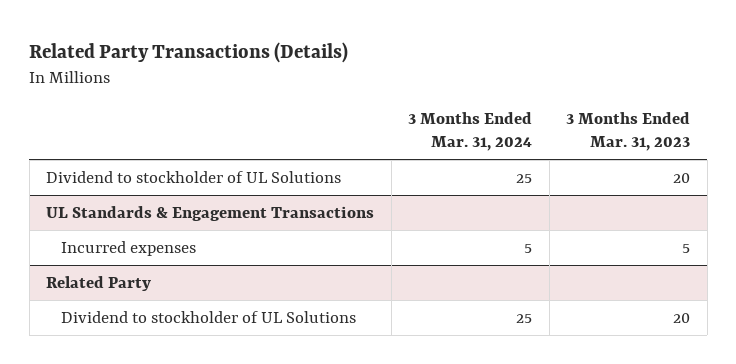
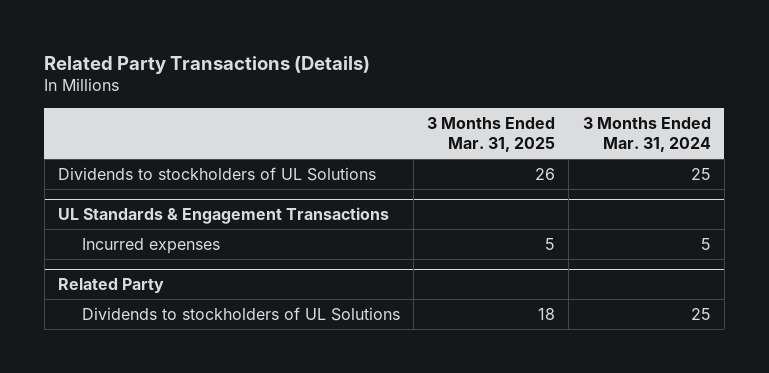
- | 3 Months Ended Mar. 31, 2024 | 3 Months Ended Mar. 31, 2023
+ | 3 Months Ended Mar. 31, 2025 | 3 Months Ended Mar. 31, 2024
- Dividend to stockholder of UL Solutions | 25 | 20
+ Dividends to stockholders of UL Solutions | 26 | 25
@ Related Party
- Dividend to stockholder of UL Solutions | 25 | 20
+ Dividends to stockholders of UL Solutions | 18 | 25

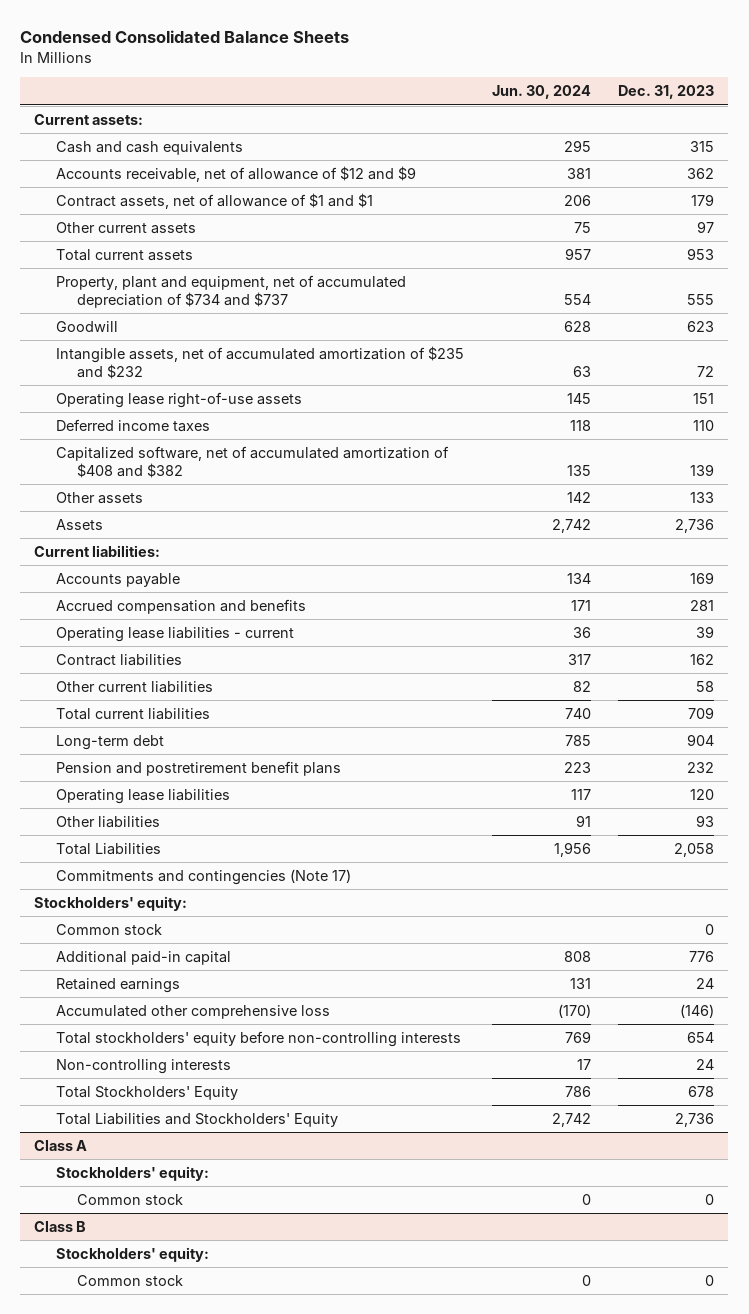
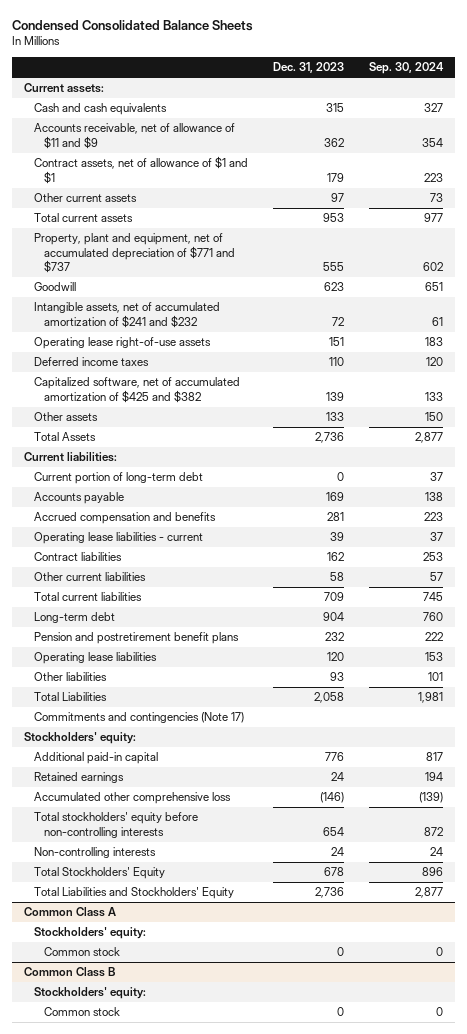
- | Jun. 30, 2024 | Dec. 31, 2023
+ | Dec. 31, 2023 | Sep. 30, 2024
- Accounts receivable, net of allowance of $12 and $9 | 381 | 362
+ Accounts receivable, net of allowance of $11 and $9 | 362 | 354
- Property, plant and equipment, net of accumulated depreciation of $734 and $737 | 554 | 555
+ Property, plant and equipment, net of accumulated depreciation of $771 and $737 | 555 | 602
- Intangible assets, net of accumulated amortization of $235 and $232 | 63 | 72
+ Intangible assets, net of accumulated amortization of $241 and $232 | 72 | 61
- Capitalized software, net of accumulated amortization of $408 and $382 | 135 | 139
+ Capitalized software, net of accumulated amortization of $425 and $382 | 139 | 133
- Assets | 2,742 | 2,736
+ Total Assets | 2,736 | 2,877
+ Current portion of long-term debt | 0 | 37
- Common stock | | 0
- Class A
+ Common Class A
- Class B
+ Common Class B

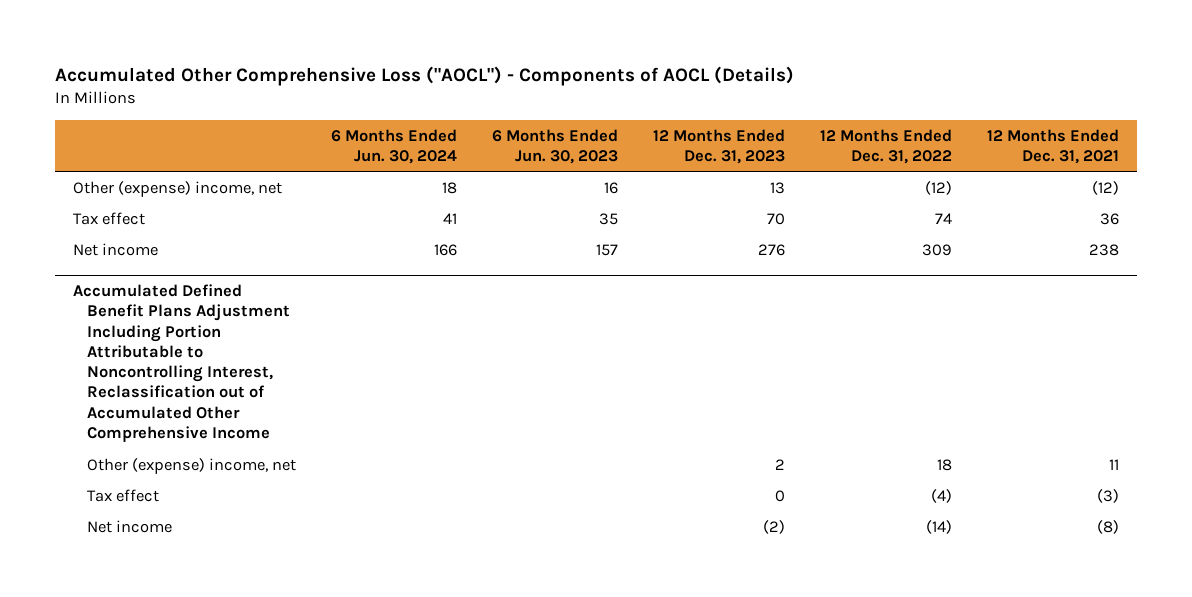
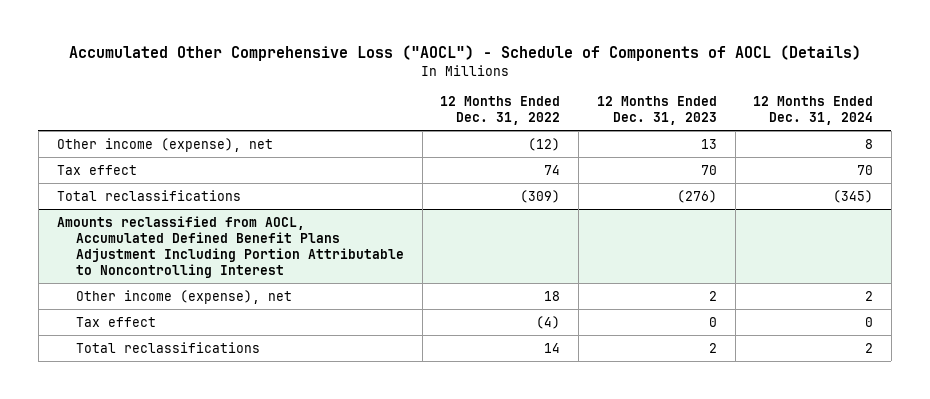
- Accumulated Other Comprehensive Loss ("AOCL") - Components of AOCL (Details)
+ Accumulated Other Comprehensive Loss ("AOCL") - Schedule of Components of AOCL (Details)
- | 6 Months Ended Jun. 30, 2024 | 6 Months Ended Jun. 30, 2023 | 12 Months Ended Dec. 31, 2023 | 12 Months Ended Dec. 31, 2022 | 12 Months Ended Dec. 31, 2021
+ | 12 Months Ended Dec. 31, 2022 | 12 Months Ended Dec. 31, 2023 | 12 Months Ended Dec. 31, 2024
- Other (expense) income, net | 18 | 16 | 13 | (12) | (12)
+ Other income (expense), net | (12) | 13 | 8
- Net income | 166 | 157 | 276 | 309 | 238
- Accumulated Defined Benefit Plans Adjustment Including Portion Attributable to Noncontrolling Interest, Reclassification out of Accumulated Other Comprehensive Income
- Other (expense) income, net | | | 2 | 18 | 11
+ Total reclassifications | (309) | (276) | (345)
+ Amounts reclassified from AOCL, Accumulated Defined Benefit Plans Adjustment Including Portion Attributable to Noncontrolling Interest
+ Other income (expense), net | 18 | 2 | 2
- Net income | | | (2) | (14) | (8)
+ Total reclassifications | 14 | 2 | 2

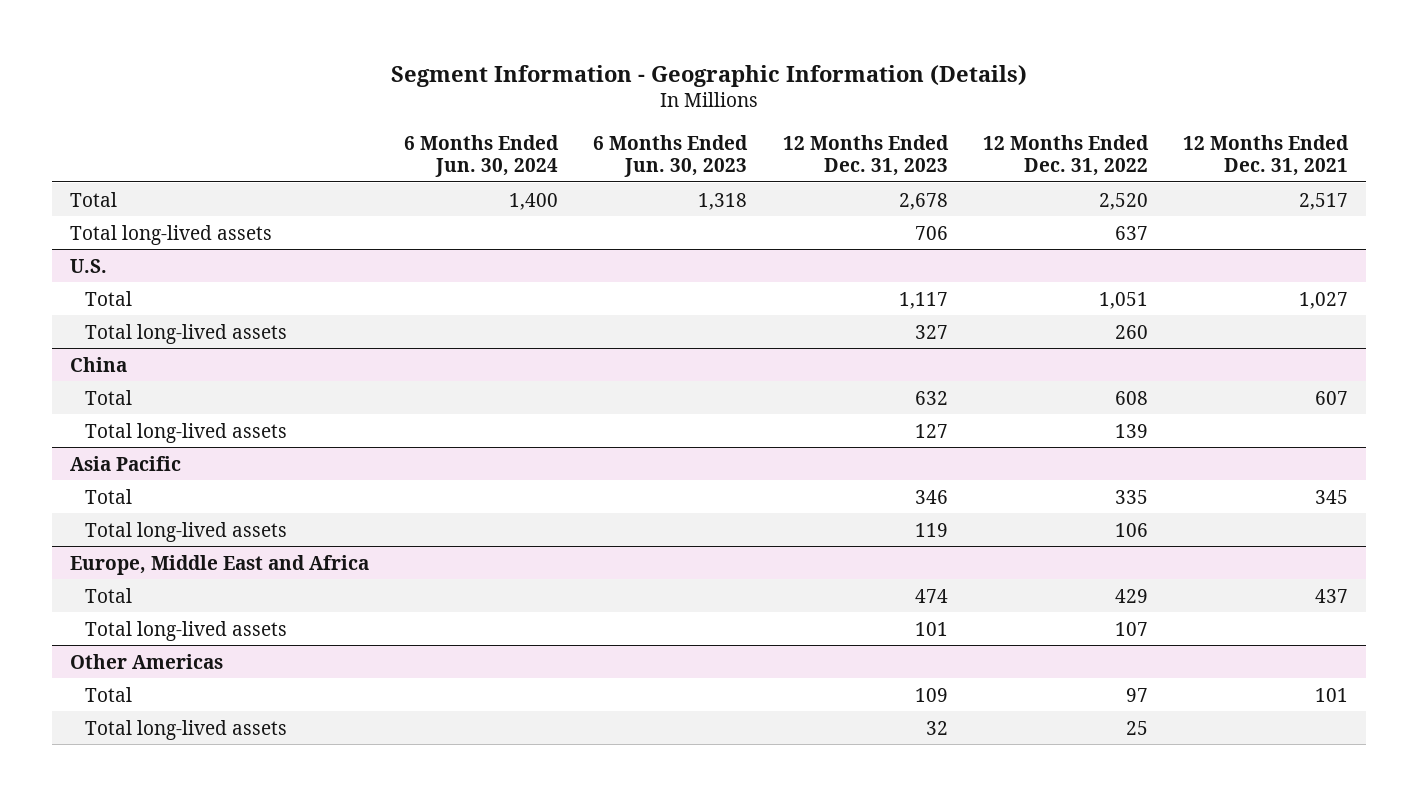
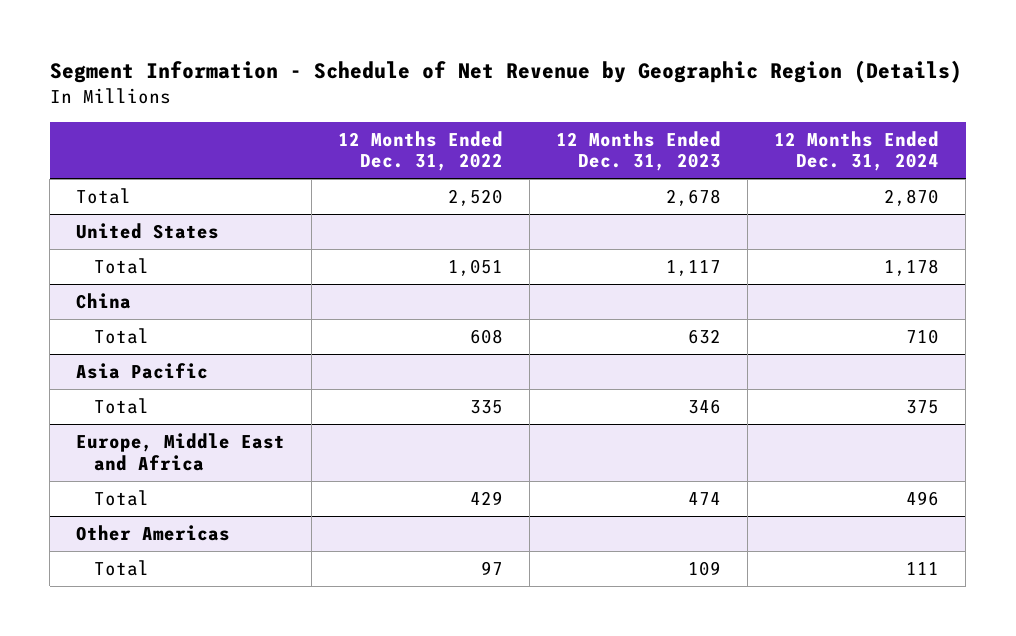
- Segment Information - Geographic Information (Details)
+ Segment Information - Schedule of Net Revenue by Geographic Region (Details)
- | 6 Months Ended Jun. 30, 2024 | 6 Months Ended Jun. 30, 2023 | 12 Months Ended Dec. 31, 2023 | 12 Months Ended Dec. 31, 2022 | 12 Months Ended Dec. 31, 2021
+ | 12 Months Ended Dec. 31, 2022 | 12 Months Ended Dec. 31, 2023 | 12 Months Ended Dec. 31, 2024
- Total long-lived assets | | | 706 | 637 |
- U.S.
+ United States
- Total long-lived assets | | | 327 | 260 |
@ China
- Total long-lived assets | | | 127 | 139 |
@ Asia Pacific
- Total long-lived assets | | | 119 | 106 |
@ Europe, Middle East and Africa
- Total long-lived assets | | | 101 | 107 |
@ Other Americas
- Total long-lived assets | | | 32 | 25 |

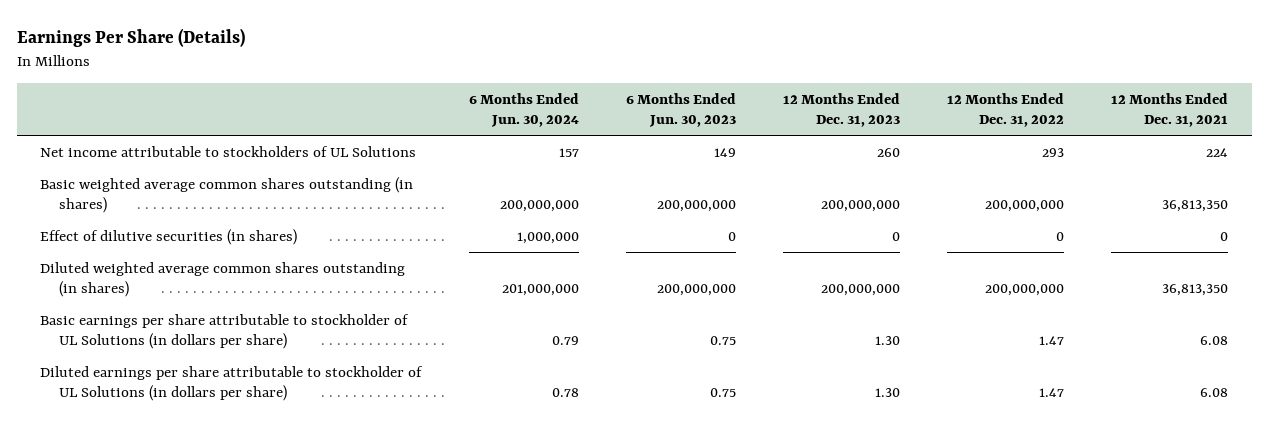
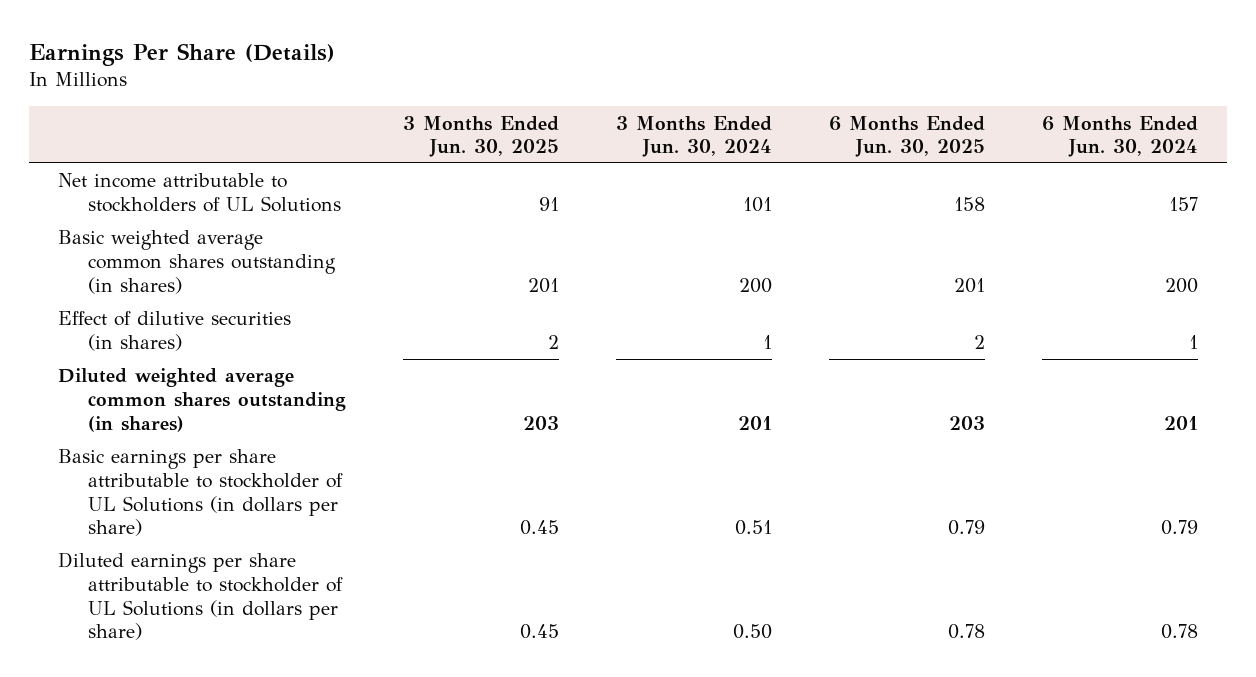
- | 6 Months Ended Jun. 30, 2024 | 6 Months Ended Jun. 30, 2023 | 12 Months Ended Dec. 31, 2023 | 12 Months Ended Dec. 31, 2022 | 12 Months Ended Dec. 31, 2021
+ | 3 Months Ended Jun. 30, 2025 | 3 Months Ended Jun. 30, 2024 | 6 Months Ended Jun. 30, 2025 | 6 Months Ended Jun. 30, 2024
- Basic weighted average common shares outstanding (in shares) | 200,000,000 | 200,000,000 | 200,000,000 | 200,000,000 | 36,813,350
- Effect of dilutive securities (in shares) | 1,000,000 | 0 | 0 | 0 | 0
- Diluted weighted average common shares outstanding (in shares) | 201,000,000 | 200,000,000 | 200,000,000 | 200,000,000 | 36,813,350
+ Basic weighted average common shares outstanding (in shares) | 201 | 200 | 201 | 200
+ Effect of dilutive securities (in shares) | 2 | 1 | 2 | 1
+ Diluted weighted average common shares outstanding (in shares) | 203 | 201 | 203 | 201

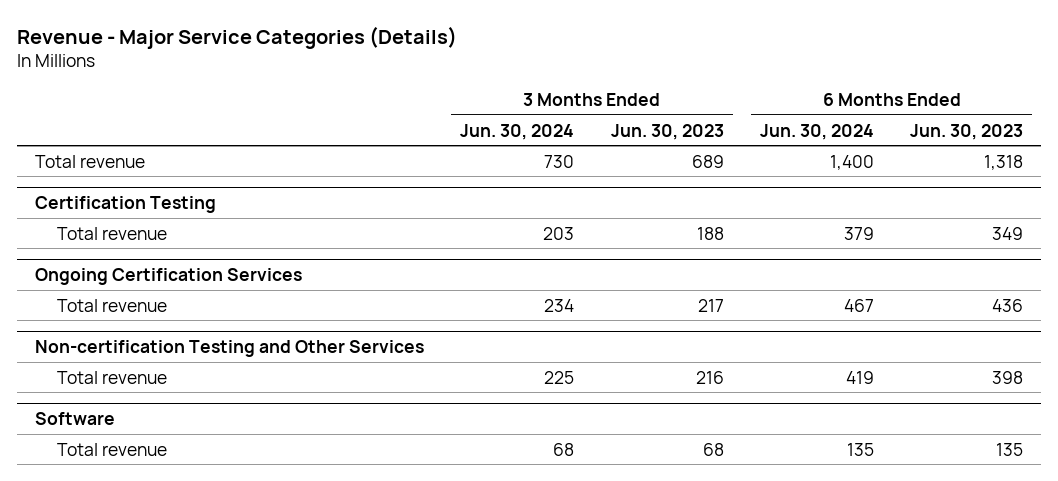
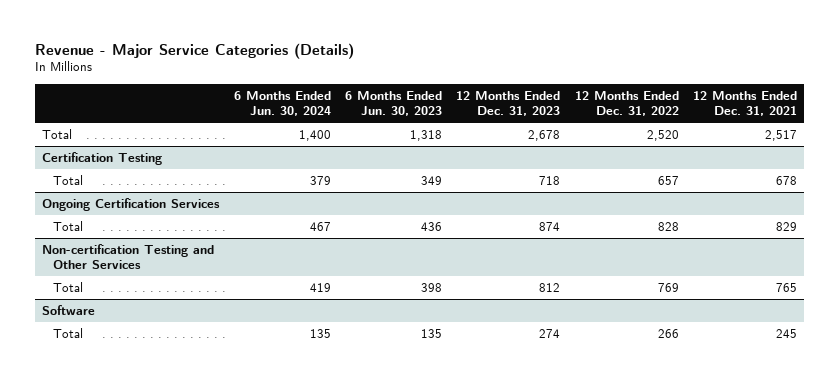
- | 3 Months Ended Jun. 30, 2024 | 3 Months Ended Jun. 30, 2023 | 6 Months Ended Jun. 30, 2024 | 6 Months Ended Jun. 30, 2023
+ | 6 Months Ended Jun. 30, 2024 | 6 Months Ended Jun. 30, 2023 | 12 Months Ended Dec. 31, 2023 | 12 Months Ended Dec. 31, 2022 | 12 Months Ended Dec. 31, 2021
- Total revenue | 730 | 689 | 1,400 | 1,318
+ Total | 1,400 | 1,318 | 2,678 | 2,520 | 2,517
@ Certification Testing
- Total revenue | 203 | 188 | 379 | 349
+ Total | 379 | 349 | 718 | 657 | 678
@ Ongoing Certification Services
- Total revenue | 234 | 217 | 467 | 436
+ Total | 467 | 436 | 874 | 828 | 829
@ Non-certification Testing and Other Services
- Total revenue | 225 | 216 | 419 | 398
+ Total | 419 | 398 | 812 | 769 | 765
@ Software
- Total revenue | 68 | 68 | 135 | 135
+ Total | 135 | 135 | 274 | 266 | 245

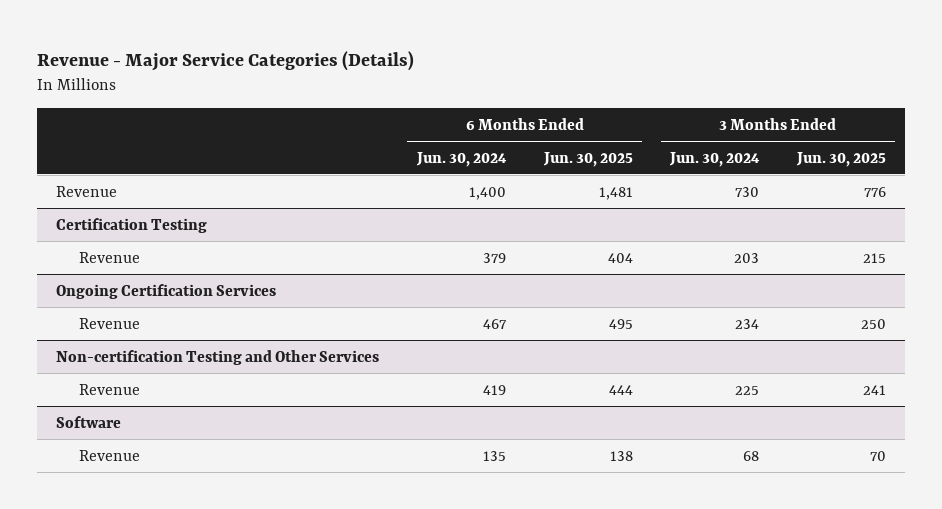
- | 6 Months Ended Jun. 30, 2024 | 6 Months Ended Jun. 30, 2023 | 12 Months Ended Dec. 31, 2023 | 12 Months Ended Dec. 31, 2022 | 12 Months Ended Dec. 31, 2021
+ | 6 Months Ended Jun. 30, 2024 | 6 Months Ended Jun. 30, 2025 | 3 Months Ended Jun. 30, 2024 | 3 Months Ended Jun. 30, 2025
- Total | 1,400 | 1,318 | 2,678 | 2,520 | 2,517
+ Revenue | 1,400 | 1,481 | 730 | 776
@ Certification Testing
- Total | 379 | 349 | 718 | 657 | 678
+ Revenue | 379 | 404 | 203 | 215
@ Ongoing Certification Services
- Total | 467 | 436 | 874 | 828 | 829
+ Revenue | 467 | 495 | 234 | 250
@ Non-certification Testing and Other Services
- Total | 419 | 398 | 812 | 769 | 765
+ Revenue | 419 | 444 | 225 | 241
@ Software
- Total | 135 | 135 | 274 | 266 | 245
+ Revenue | 135 | 138 | 68 | 70

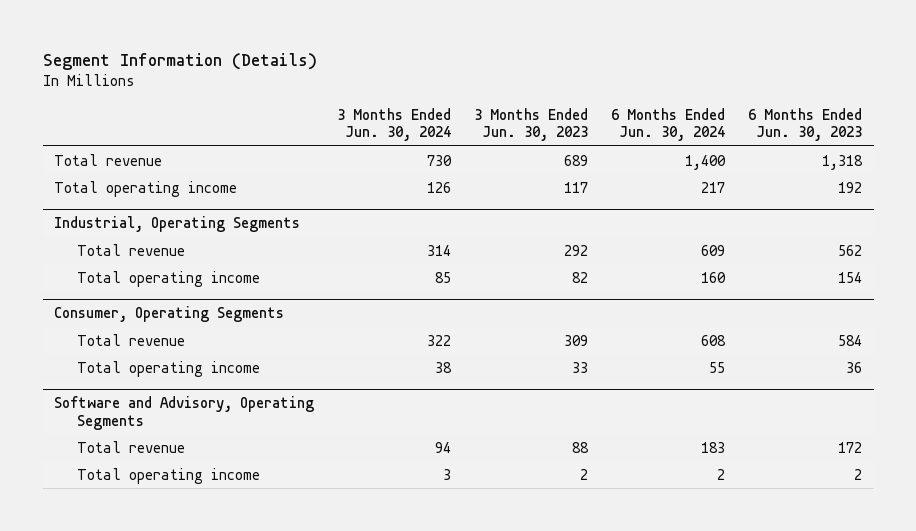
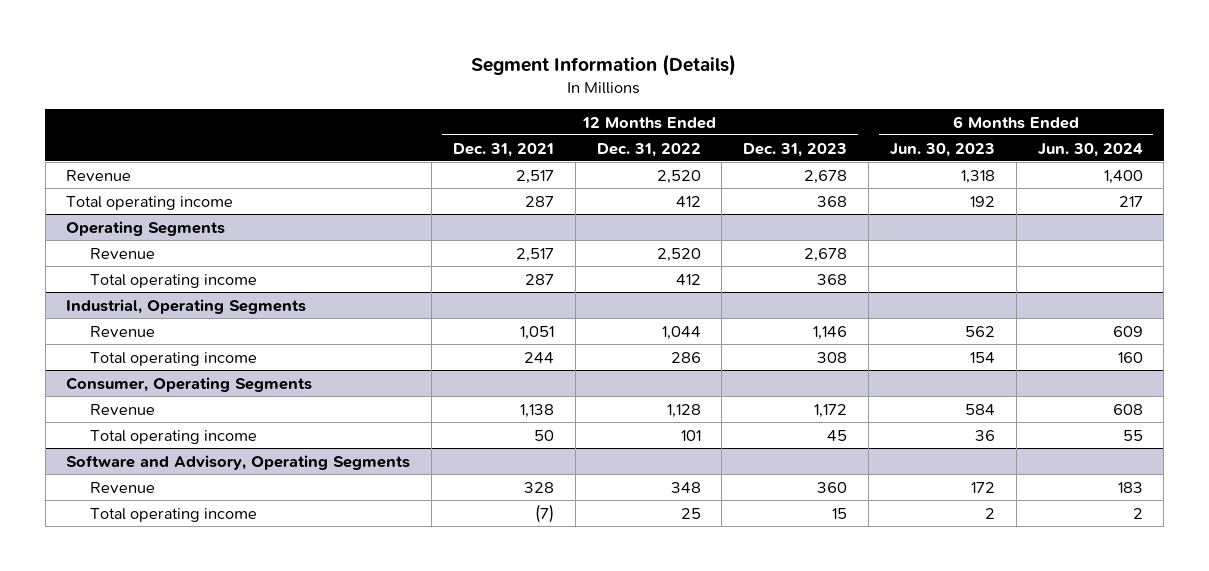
- | 3 Months Ended Jun. 30, 2024 | 3 Months Ended Jun. 30, 2023 | 6 Months Ended Jun. 30, 2024 | 6 Months Ended Jun. 30, 2023
+ | 12 Months Ended Dec. 31, 2021 | 12 Months Ended Dec. 31, 2022 | 12 Months Ended Dec. 31, 2023 | 6 Months Ended Jun. 30, 2023 | 6 Months Ended Jun. 30, 2024
- Total revenue | 730 | 689 | 1,400 | 1,318
+ Revenue | 2,517 | 2,520 | 2,678 | 1,318 | 1,400
+ Operating Segments
+ Revenue | 2,517 | 2,520 | 2,678 | |
+ Total operating income | 287 | 412 | 368 | |
@ Industrial, Operating Segments
- Total revenue | 314 | 292 | 609 | 562
+ Revenue | 1,051 | 1,044 | 1,146 | 562 | 609
@ Consumer, Operating Segments
- Total revenue | 322 | 309 | 608 | 584
+ Revenue | 1,138 | 1,128 | 1,172 | 584 | 608
@ Software and Advisory, Operating Segments
- Total revenue | 94 | 88 | 183 | 172
+ Revenue | 328 | 348 | 360 | 172 | 183

